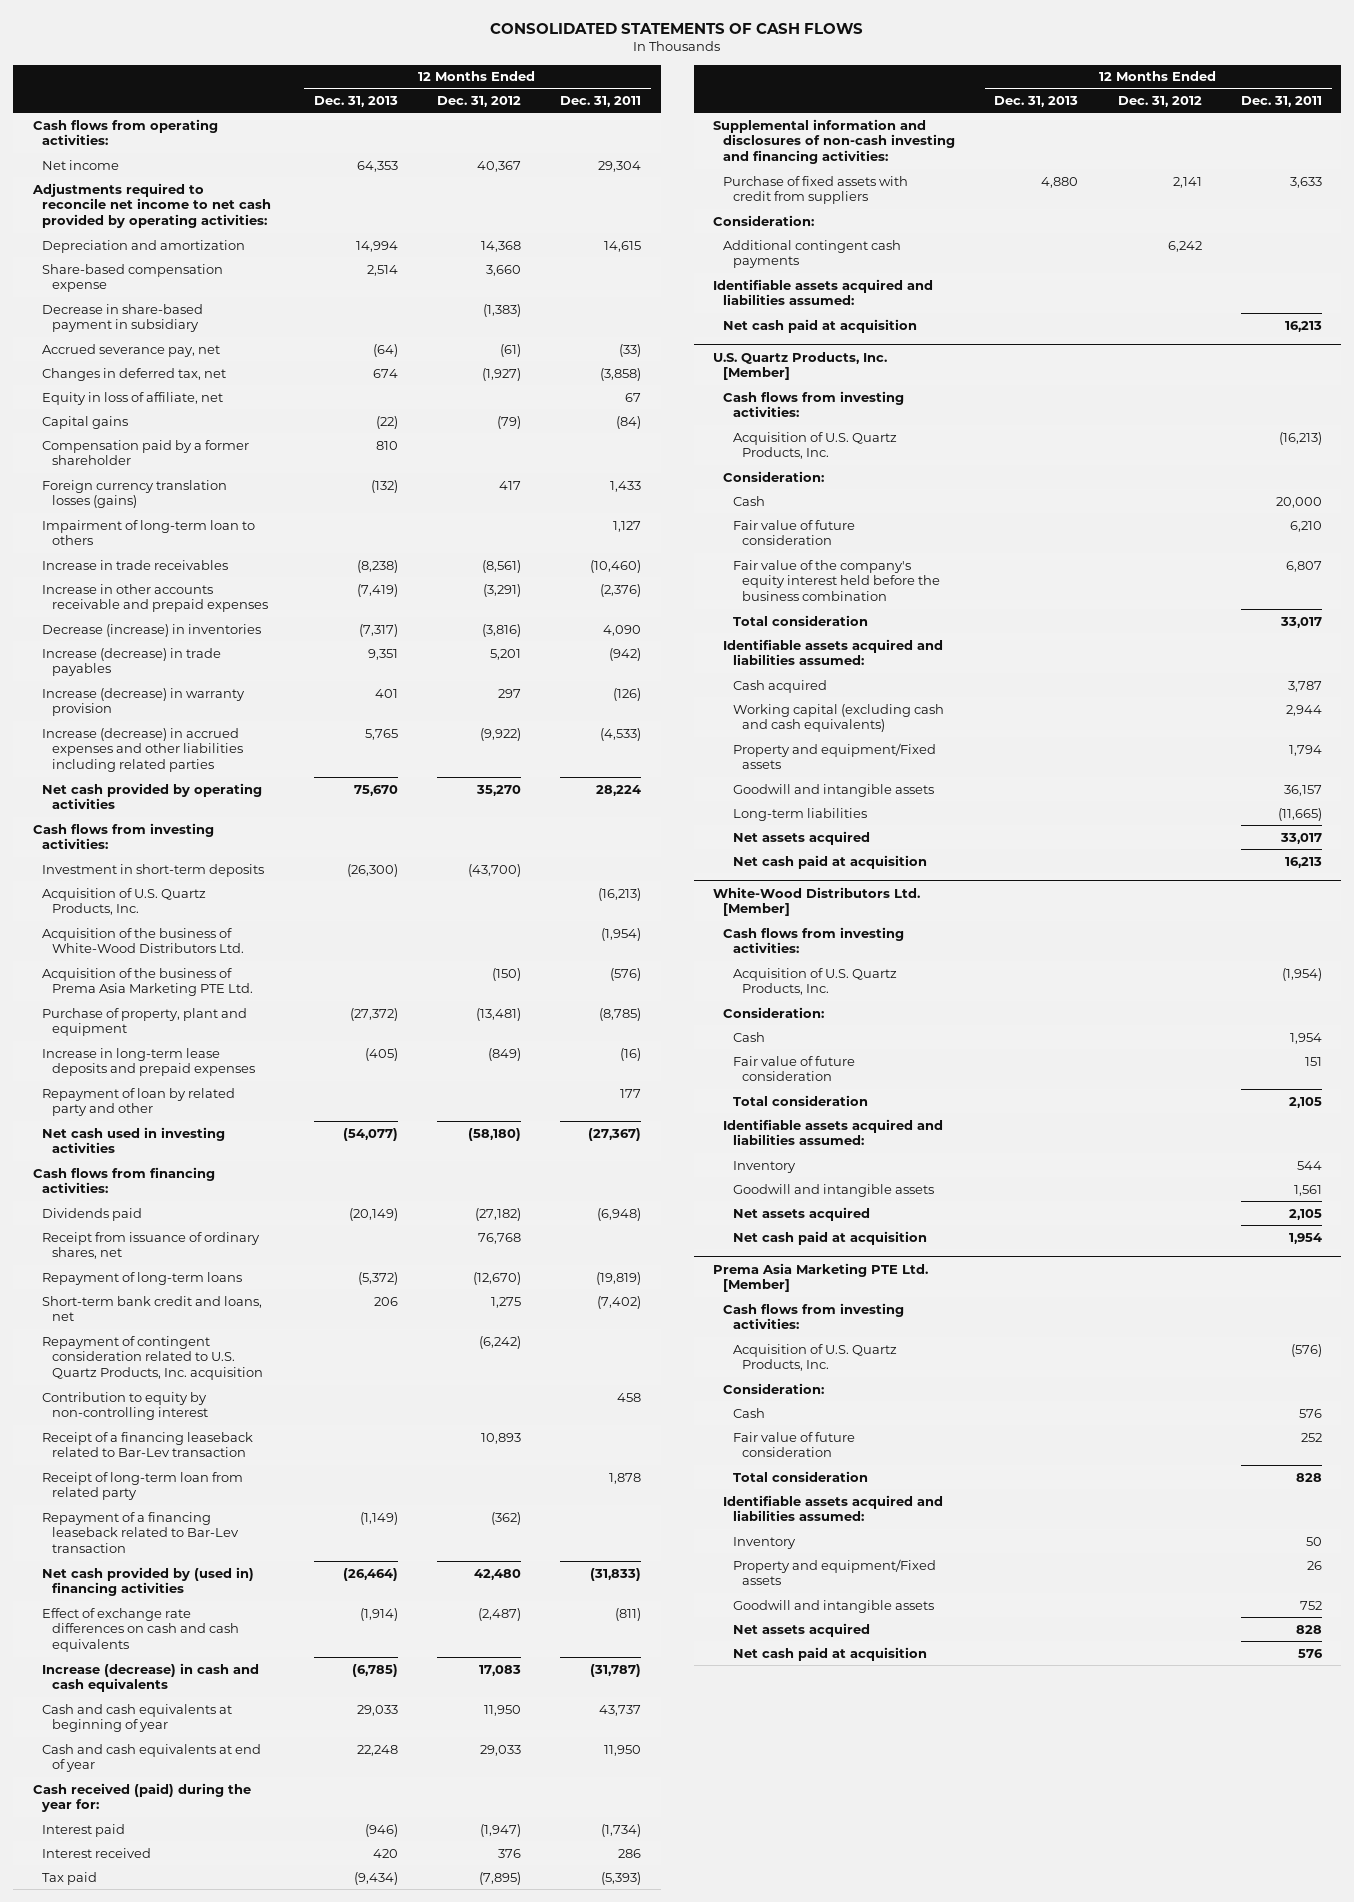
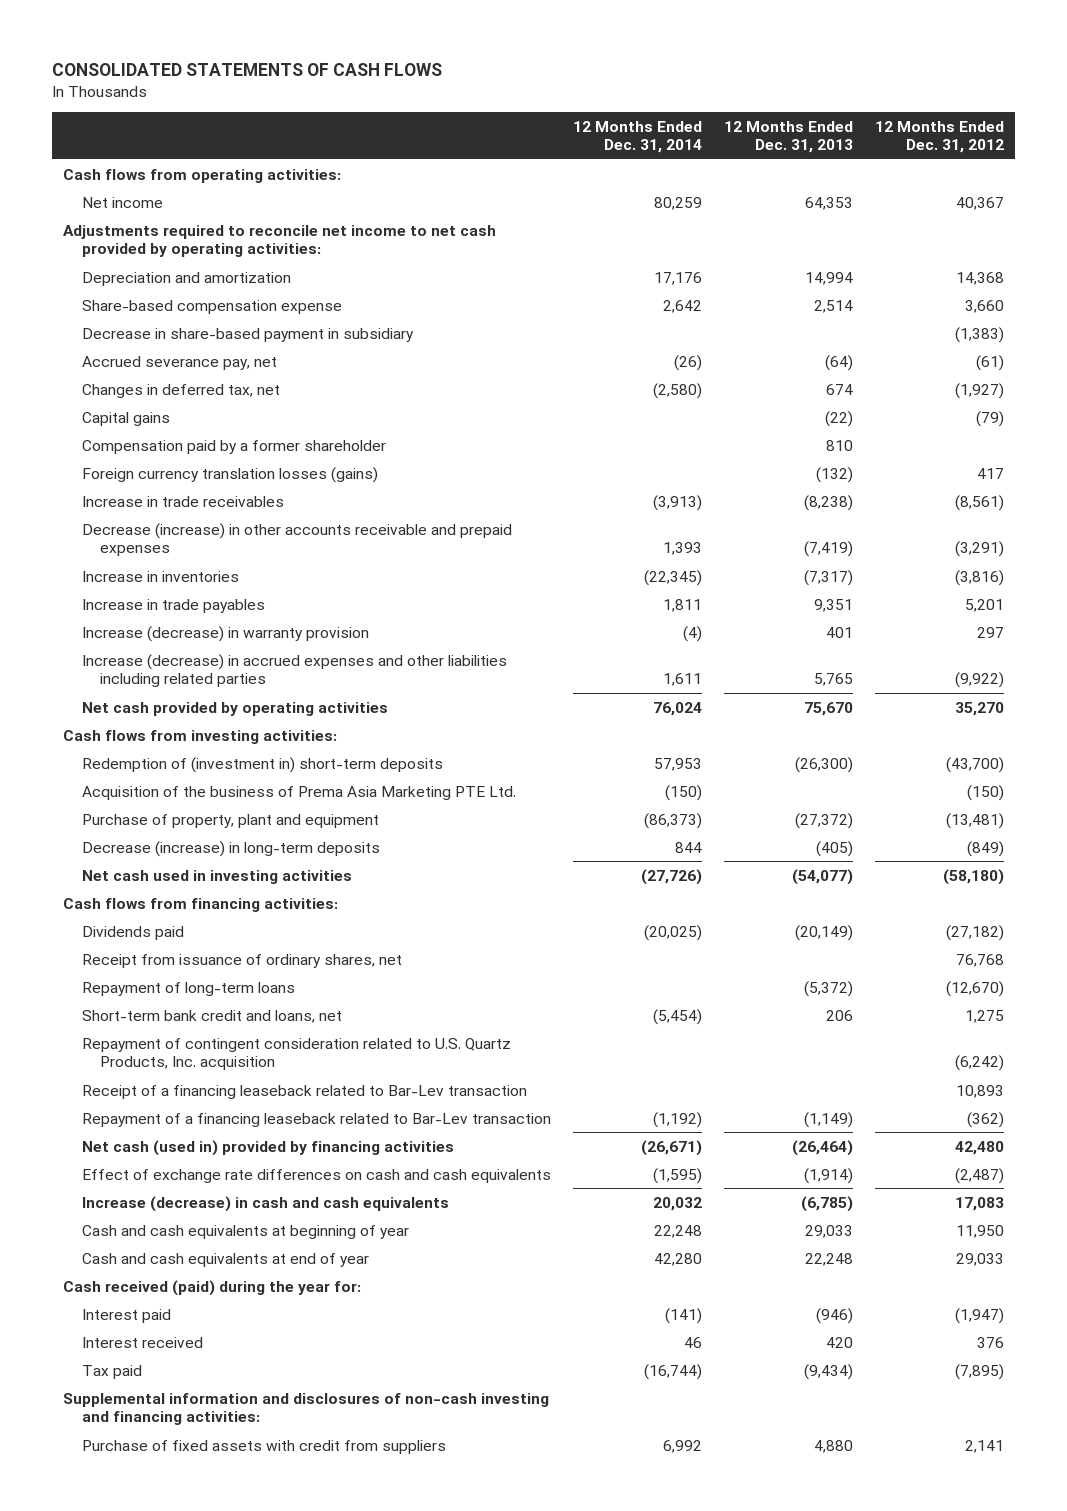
- | 12 Months Ended Dec. 31, 2013 | 12 Months Ended Dec. 31, 2012 | 12 Months Ended Dec. 31, 2011
+ | 12 Months Ended Dec. 31, 2014 | 12 Months Ended Dec. 31, 2013 | 12 Months Ended Dec. 31, 2012
- Equity in loss of affiliate, net | | | 67
- Impairment of long-term loan to others | | | 1,127
- Increase in other accounts receivable and prepaid expenses | (7,419) | (3,291) | (2,376)
- Decrease (increase) in inventories | (7,317) | (3,816) | 4,090
- Increase (decrease) in trade payables | 9,351 | 5,201 | (942)
+ Decrease (increase) in other accounts receivable and prepaid expenses | 1,393 | (7,419) | (3,291)
+ Increase in inventories | (22,345) | (7,317) | (3,816)
+ Increase in trade payables | 1,811 | 9,351 | 5,201
- Investment in short-term deposits | (26,300) | (43,700) |
- Acquisition of U.S. Quartz Products, Inc. | | | (16,213)
- Acquisition of the business of White-Wood Distributors Ltd. | | | (1,954)
+ Redemption of (investment in) short-term deposits | 57,953 | (26,300) | (43,700)
- Increase in long-term lease deposits and prepaid expenses | (405) | (849) | (16)
- Repayment of loan by related party and other | | | 177
+ Decrease (increase) in long-term deposits | 844 | (405) | (849)
- Contribution to equity by non-controlling interest | | | 458
- Receipt of long-term loan from related party | | | 1,878
- Net cash provided by (used in) financing activities | (26,464) | 42,480 | (31,833)
+ Net cash (used in) provided by financing activities | (26,671) | (26,464) | 42,480
- Consideration:
- Additional contingent cash payments | | 6,242 |
- Identifiable assets acquired and liabilities assumed:
- Net cash paid at acquisition | | | 16,213
- U.S. Quartz Products, Inc. [Member]
- Cash flows from investing activities:
- Acquisition of U.S. Quartz Products, Inc. | | | (16,213)
- Consideration:
- Cash | | | 20,000
- Fair value of future consideration | | | 6,210
- Fair value of the company's equity interest held before the business combination | | | 6,807
- Total consideration | | | 33,017
- Identifiable assets acquired and liabilities assumed:
- Cash acquired | | | 3,787
- Working capital (excluding cash and cash equivalents) | | | 2,944
- Property and equipment/Fixed assets | | | 1,794
- Goodwill and intangible assets | | | 36,157
- Long-term liabilities | | | (11,665)
- Net assets acquired | | | 33,017
- Net cash paid at acquisition | | | 16,213
- White-Wood Distributors Ltd. [Member]
- Cash flows from investing activities:
- Acquisition of U.S. Quartz Products, Inc. | | | (1,954)
- Consideration:
- Cash | | | 1,954
- Fair value of future consideration | | | 151
- Total consideration | | | 2,105
- Identifiable assets acquired and liabilities assumed:
- Inventory | | | 544
- Goodwill and intangible assets | | | 1,561
- Net assets acquired | | | 2,105
- Net cash paid at acquisition | | | 1,954
- Prema Asia Marketing PTE Ltd. [Member]
- Cash flows from investing activities:
- Acquisition of U.S. Quartz Products, Inc. | | | (576)
- Consideration:
- Cash | | | 576
- Fair value of future consideration | | | 252
- Total consideration | | | 828
- Identifiable assets acquired and liabilities assumed:
- Inventory | | | 50
- Property and equipment/Fixed assets | | | 26
- Goodwill and intangible assets | | | 752
- Net assets acquired | | | 828
- Net cash paid at acquisition | | | 576

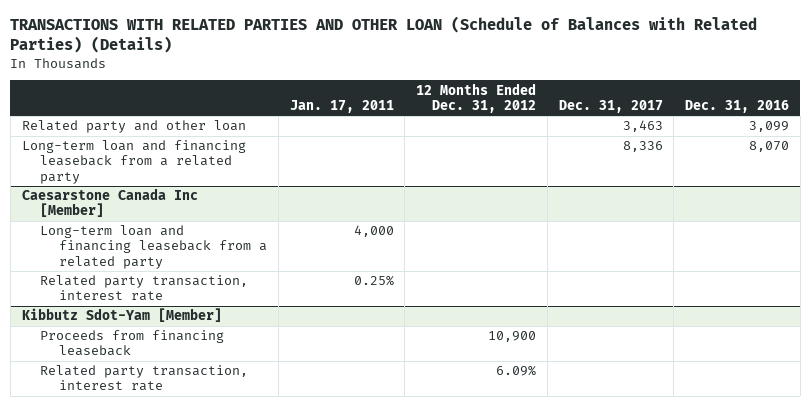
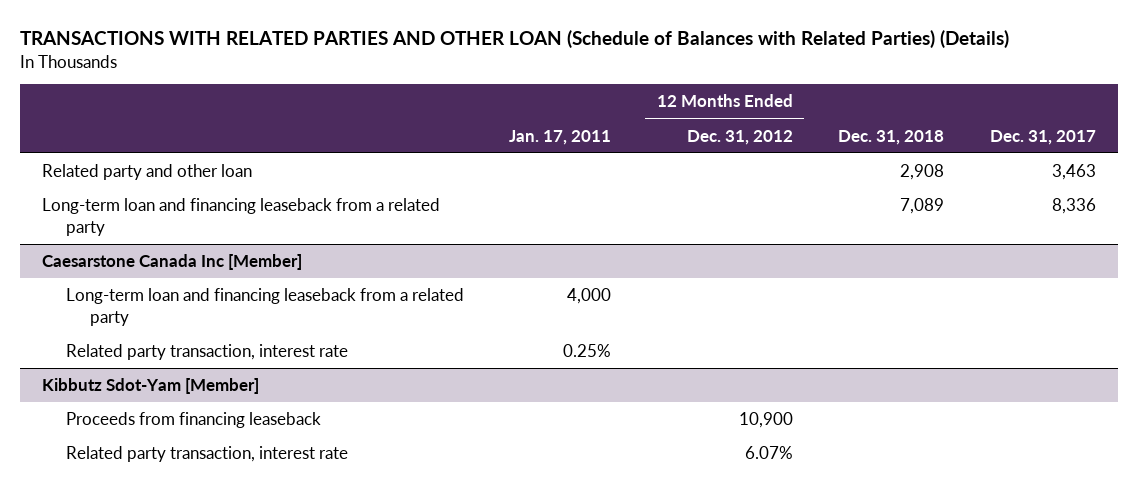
- | Jan. 17, 2011 | 12 Months Ended Dec. 31, 2012 | Dec. 31, 2017 | Dec. 31, 2016
+ | Jan. 17, 2011 | 12 Months Ended Dec. 31, 2012 | Dec. 31, 2018 | Dec. 31, 2017
@ Kibbutz Sdot-Yam [Member]
- Related party transaction, interest rate | | 6.09% | |
+ Related party transaction, interest rate | | 6.07% | |

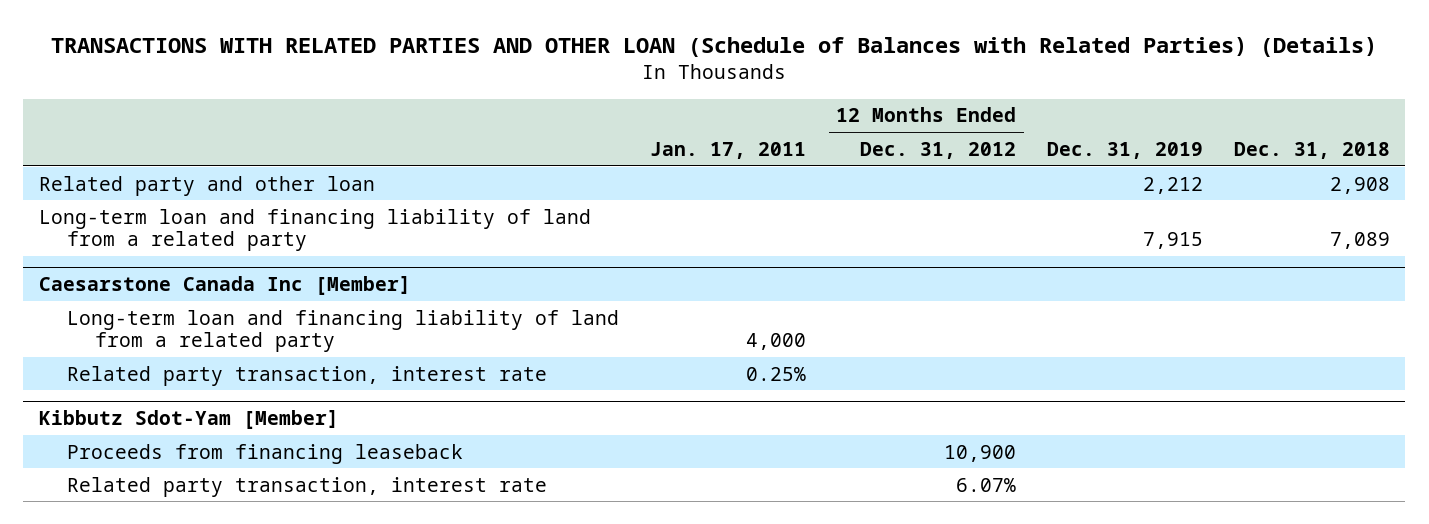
- | Jan. 17, 2011 | 12 Months Ended Dec. 31, 2012 | Dec. 31, 2018 | Dec. 31, 2017
+ | Jan. 17, 2011 | 12 Months Ended Dec. 31, 2012 | Dec. 31, 2019 | Dec. 31, 2018
- Long-term loan and financing leaseback from a related party | | | 7,089 | 8,336
+ Long-term loan and financing liability of land from a related party | | | 7,915 | 7,089
@ Caesarstone Canada Inc [Member]
- Long-term loan and financing leaseback from a related party | 4,000 | | |
+ Long-term loan and financing liability of land from a related party | 4,000 | | |

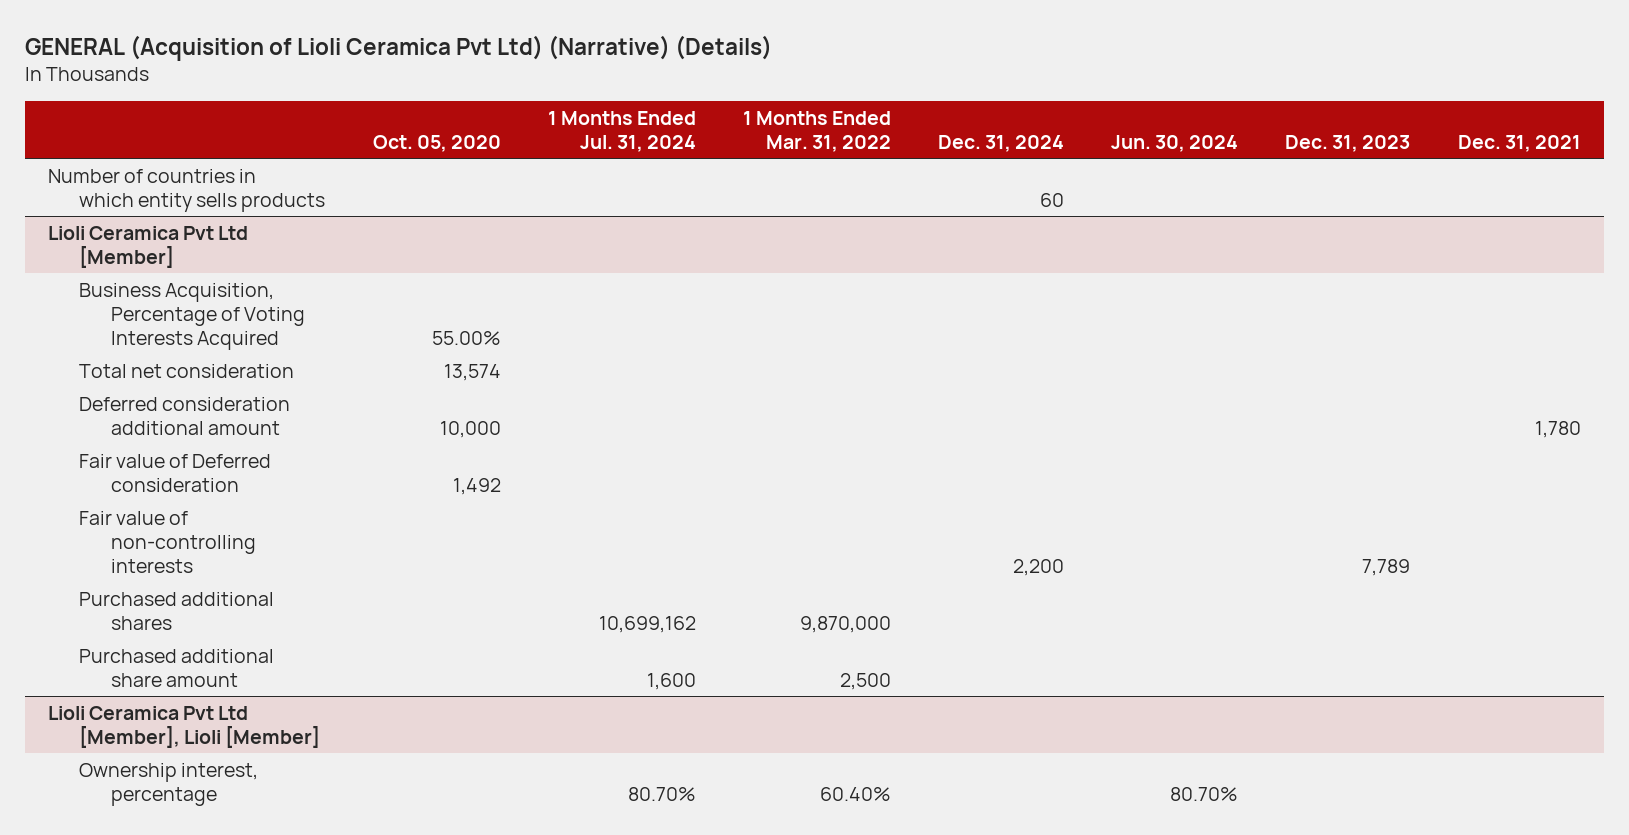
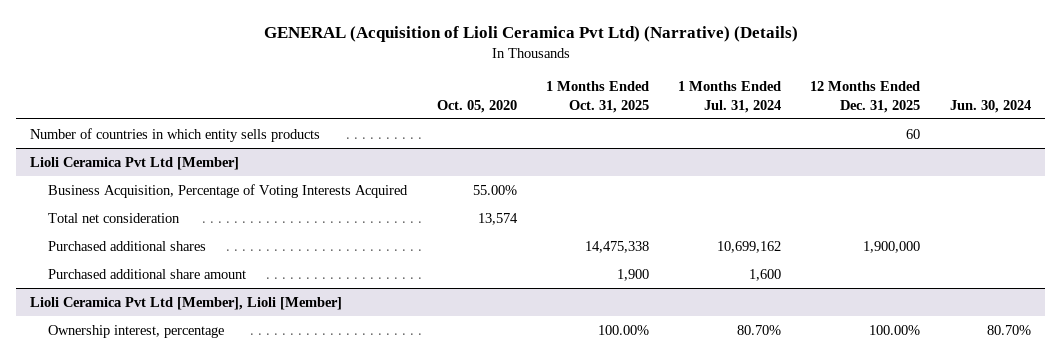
- | Oct. 05, 2020 | 1 Months Ended Jul. 31, 2024 | 1 Months Ended Mar. 31, 2022 | Dec. 31, 2024 | Jun. 30, 2024 | Dec. 31, 2023 | Dec. 31, 2021
+ | Oct. 05, 2020 | 1 Months Ended Oct. 31, 2025 | 1 Months Ended Jul. 31, 2024 | 12 Months Ended Dec. 31, 2025 | Jun. 30, 2024
@ Lioli Ceramica Pvt Ltd [Member]
- Deferred consideration additional amount | 10,000 | | | | | | 1,780
- Fair value of Deferred consideration | 1,492 | | | | | |
- Fair value of non-controlling interests | | | | 2,200 | | 7,789 |

